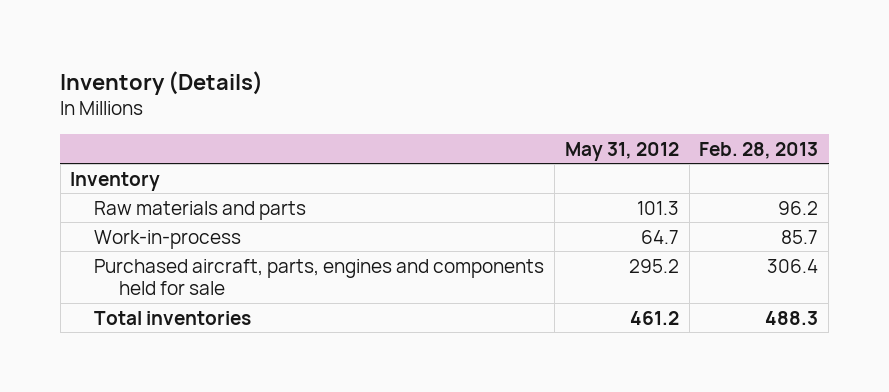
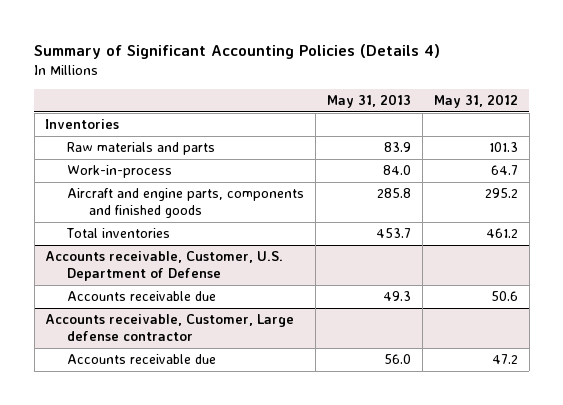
- Inventory (Details)
+ Summary of Significant Accounting Policies (Details 4)
- | May 31, 2012 | Feb. 28, 2013
+ | May 31, 2013 | May 31, 2012
- Inventory
+ Inventories
- Purchased aircraft, parts, engines and components held for sale | 295.2 | 306.4
+ Aircraft and engine parts, components and finished goods | 285.8 | 295.2
+ Accounts receivable, Customer, U.S. Department of Defense
+ Accounts receivable due | 49.3 | 50.6
+ Accounts receivable, Customer, Large defense contractor
+ Accounts receivable due | 56.0 | 47.2

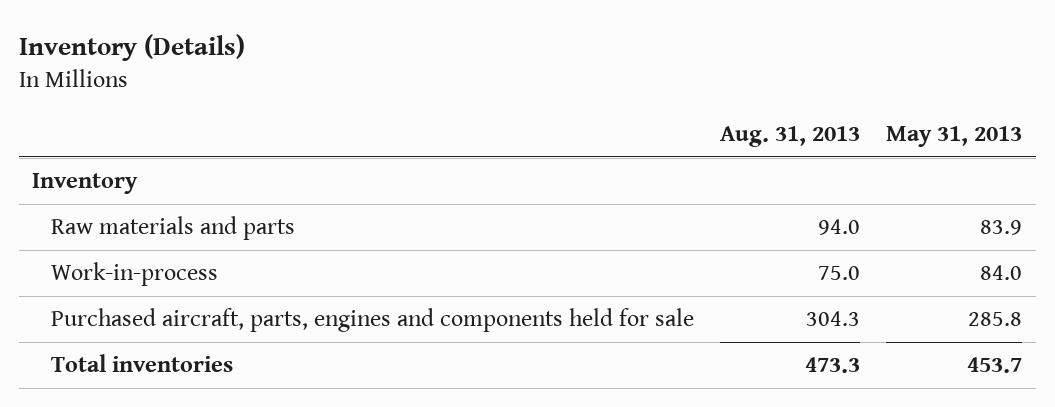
- Summary of Significant Accounting Policies (Details 4)
+ Inventory (Details)
- | May 31, 2013 | May 31, 2012
+ | Aug. 31, 2013 | May 31, 2013
- Inventories
+ Inventory
- Aircraft and engine parts, components and finished goods | 285.8 | 295.2
+ Purchased aircraft, parts, engines and components held for sale | 304.3 | 285.8
- Accounts receivable, Customer, U.S. Department of Defense
- Accounts receivable due | 49.3 | 50.6
- Accounts receivable, Customer, Large defense contractor
- Accounts receivable due | 56.0 | 47.2

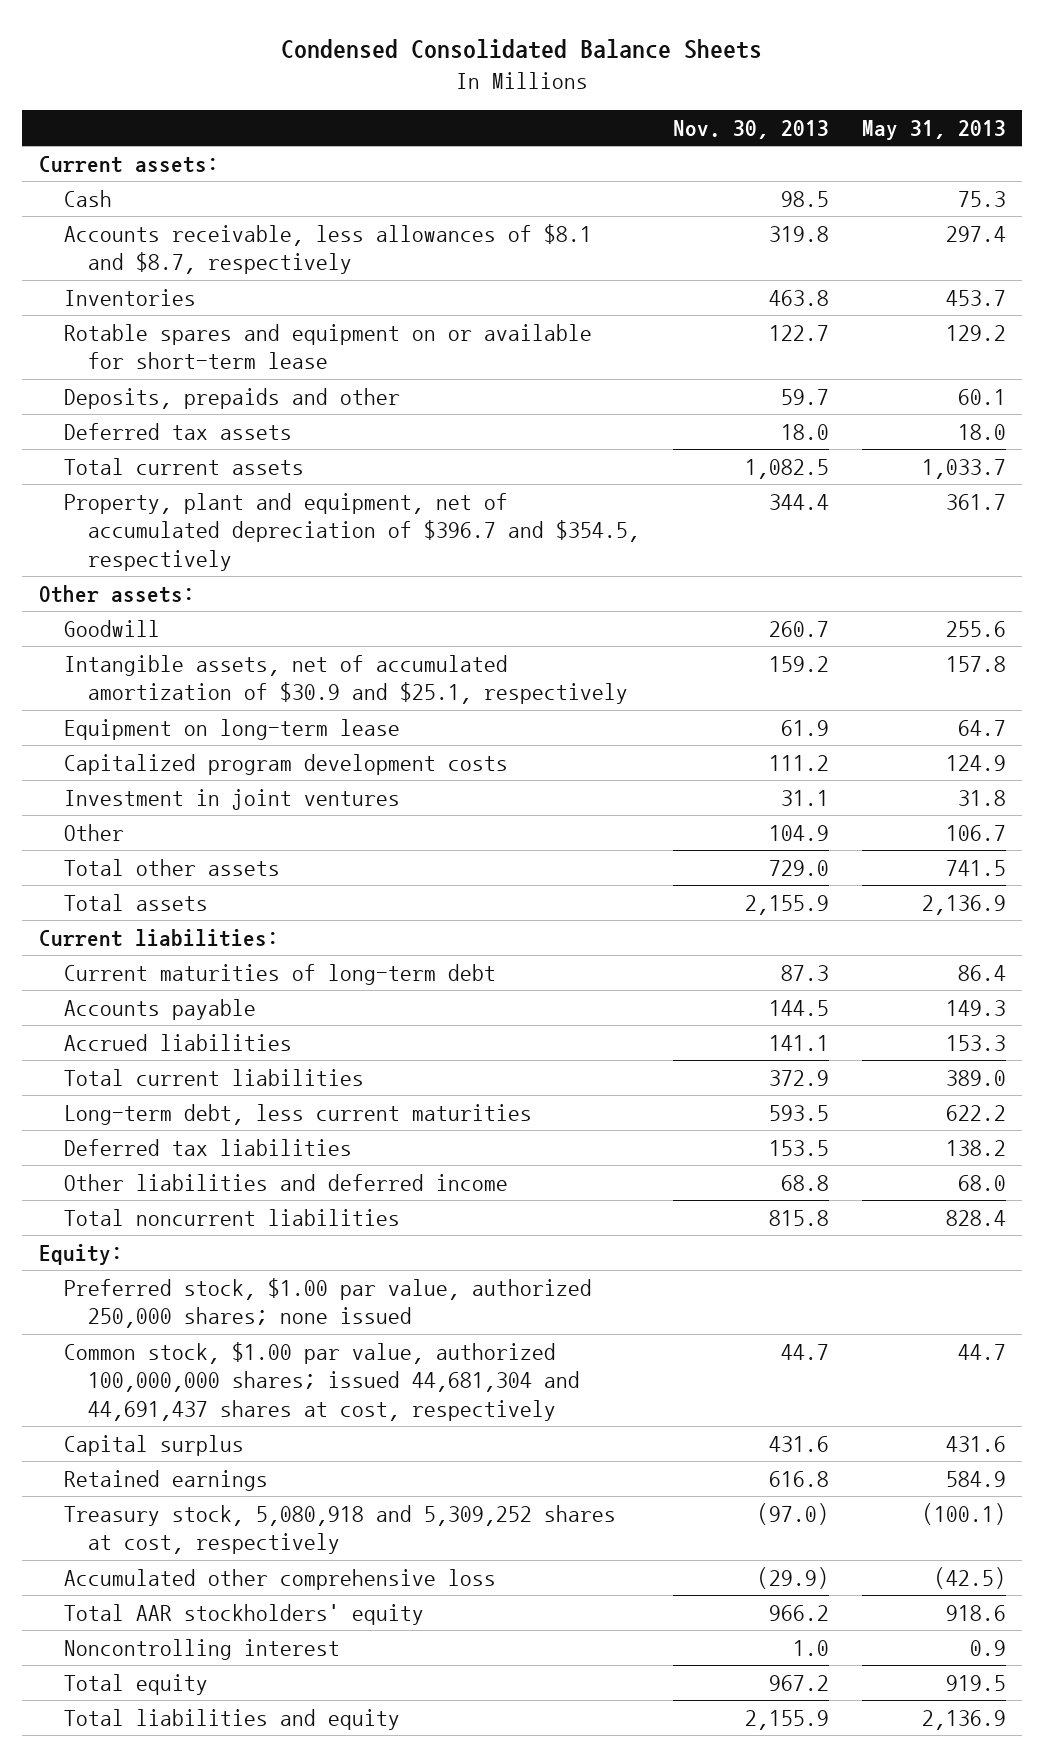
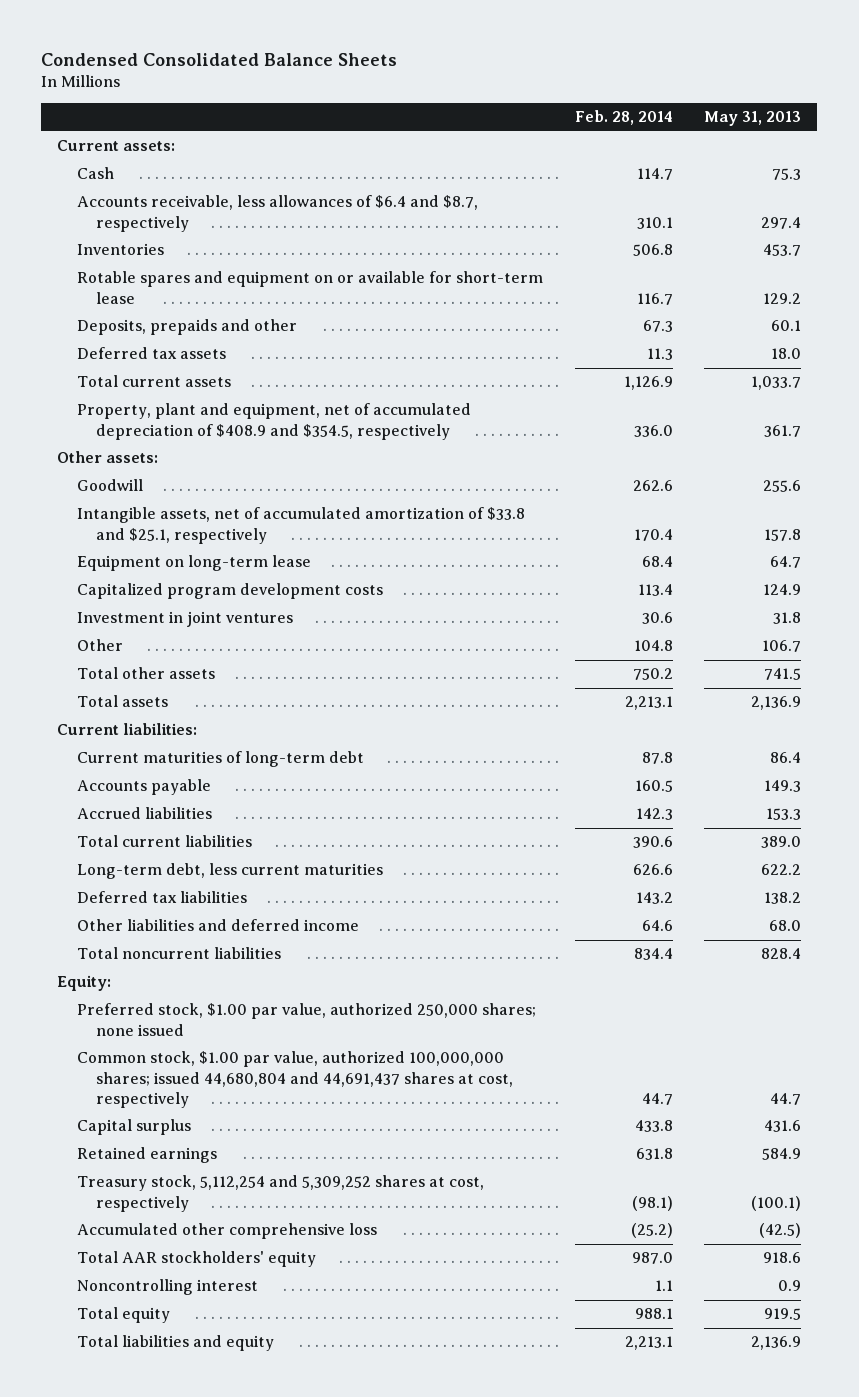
- | Nov. 30, 2013 | May 31, 2013
+ | Feb. 28, 2014 | May 31, 2013
- Accounts receivable, less allowances of $8.1 and $8.7, respectively | 319.8 | 297.4
+ Accounts receivable, less allowances of $6.4 and $8.7, respectively | 310.1 | 297.4
- Property, plant and equipment, net of accumulated depreciation of $396.7 and $354.5, respectively | 344.4 | 361.7
+ Property, plant and equipment, net of accumulated depreciation of $408.9 and $354.5, respectively | 336.0 | 361.7
- Intangible assets, net of accumulated amortization of $30.9 and $25.1, respectively | 159.2 | 157.8
+ Intangible assets, net of accumulated amortization of $33.8 and $25.1, respectively | 170.4 | 157.8
- Common stock, $1.00 par value, authorized 100,000,000 shares; issued 44,681,304 and 44,691,437 shares at cost, respectively | 44.7 | 44.7
+ Common stock, $1.00 par value, authorized 100,000,000 shares; issued 44,680,804 and 44,691,437 shares at cost, respectively | 44.7 | 44.7
- Treasury stock, 5,080,918 and 5,309,252 shares at cost, respectively | (97.0) | (100.1)
+ Treasury stock, 5,112,254 and 5,309,252 shares at cost, respectively | (98.1) | (100.1)

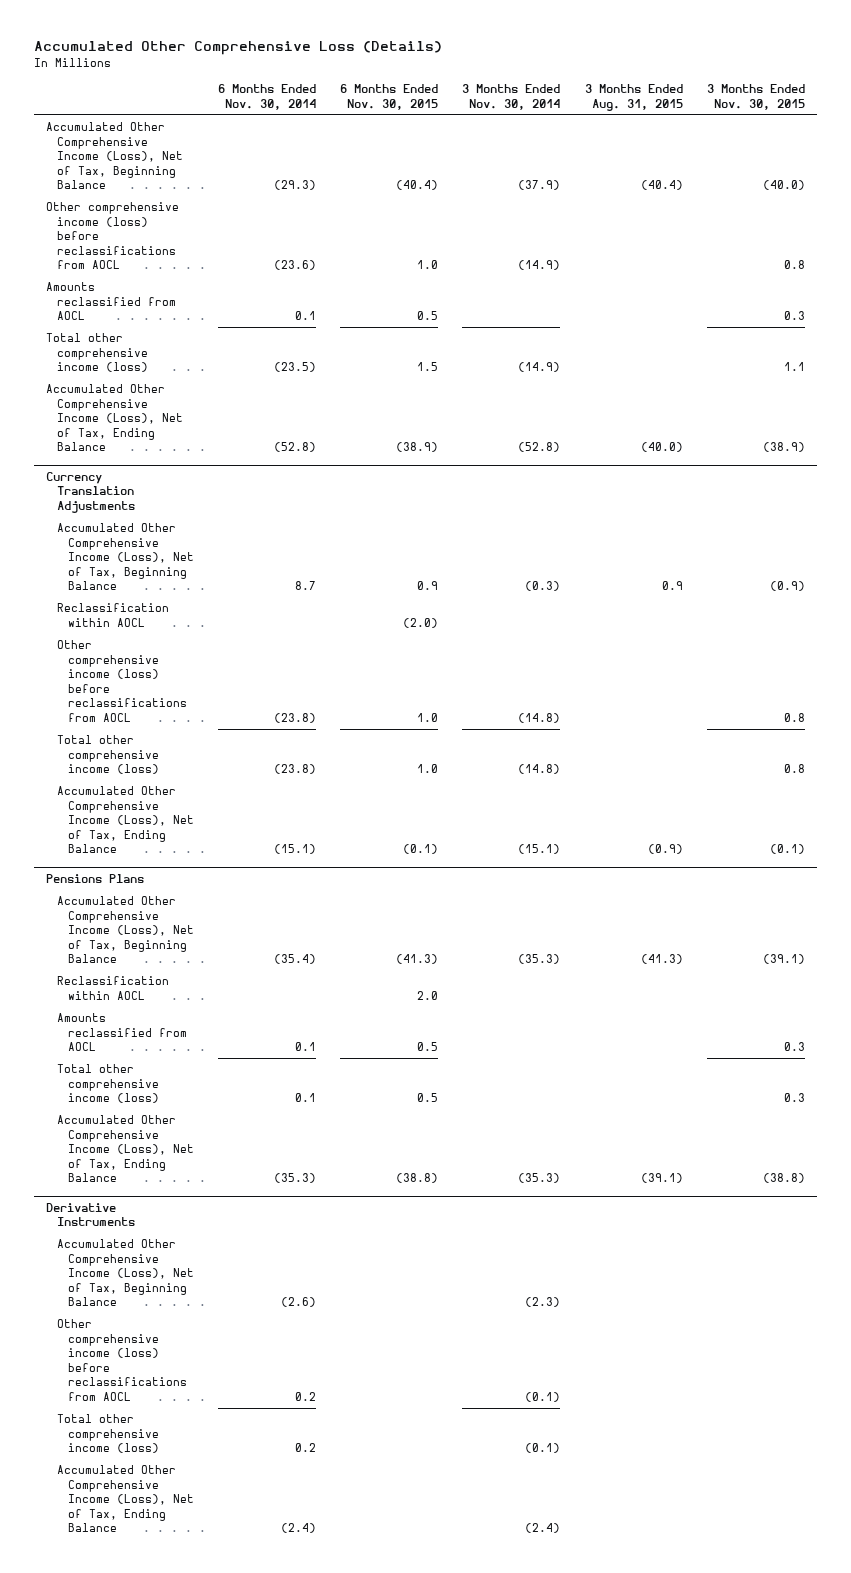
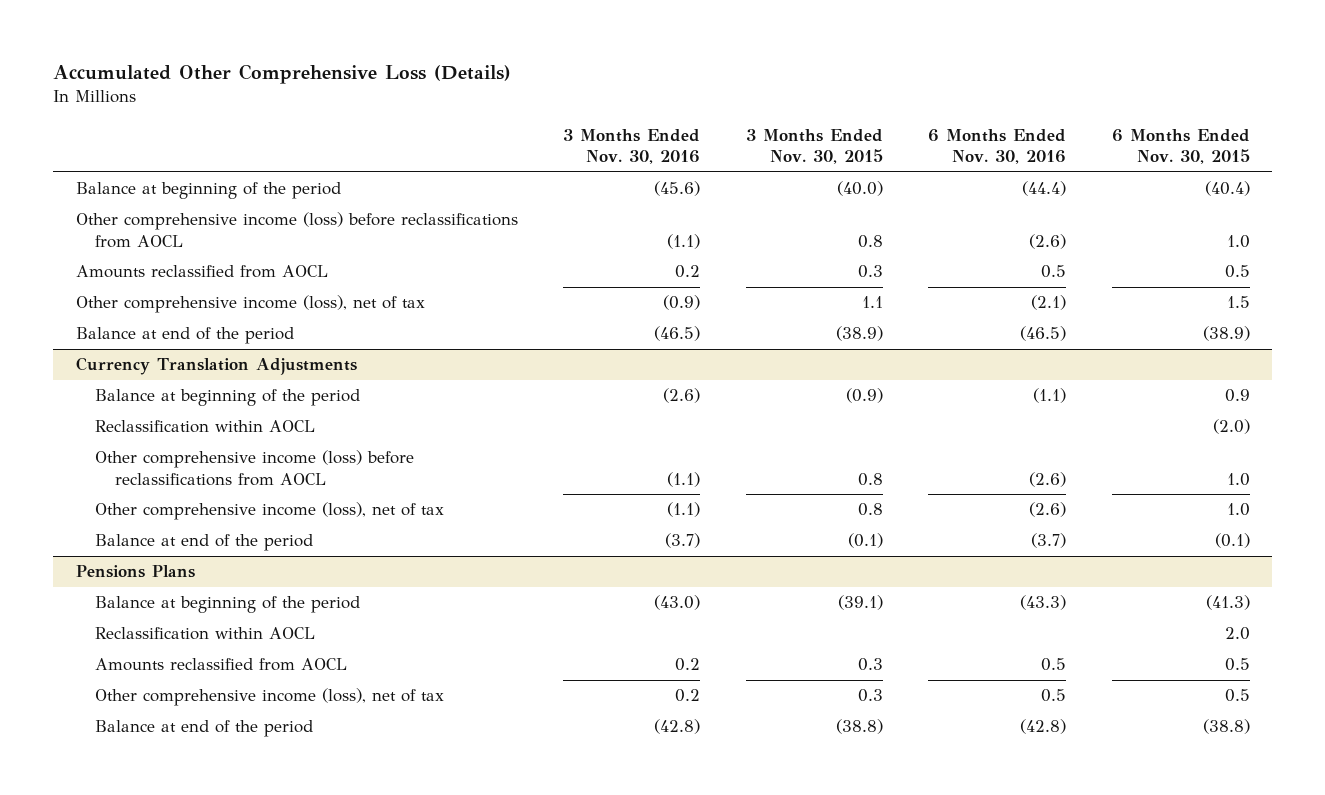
- | 6 Months Ended Nov. 30, 2014 | 6 Months Ended Nov. 30, 2015 | 3 Months Ended Nov. 30, 2014 | 3 Months Ended Aug. 31, 2015 | 3 Months Ended Nov. 30, 2015
+ | 3 Months Ended Nov. 30, 2016 | 3 Months Ended Nov. 30, 2015 | 6 Months Ended Nov. 30, 2016 | 6 Months Ended Nov. 30, 2015
- Accumulated Other Comprehensive Income (Loss), Net of Tax, Beginning Balance | (29.3) | (40.4) | (37.9) | (40.4) | (40.0)
+ Balance at beginning of the period | (45.6) | (40.0) | (44.4) | (40.4)
- Total other comprehensive income (loss) | (23.5) | 1.5 | (14.9) | | 1.1
- Accumulated Other Comprehensive Income (Loss), Net of Tax, Ending Balance | (52.8) | (38.9) | (52.8) | (40.0) | (38.9)
+ Other comprehensive income (loss), net of tax | (0.9) | 1.1 | (2.1) | 1.5
+ Balance at end of the period | (46.5) | (38.9) | (46.5) | (38.9)
@ Currency Translation Adjustments
- Accumulated Other Comprehensive Income (Loss), Net of Tax, Beginning Balance | 8.7 | 0.9 | (0.3) | 0.9 | (0.9)
+ Balance at beginning of the period | (2.6) | (0.9) | (1.1) | 0.9
- Total other comprehensive income (loss) | (23.8) | 1.0 | (14.8) | | 0.8
- Accumulated Other Comprehensive Income (Loss), Net of Tax, Ending Balance | (15.1) | (0.1) | (15.1) | (0.9) | (0.1)
+ Other comprehensive income (loss), net of tax | (1.1) | 0.8 | (2.6) | 1.0
+ Balance at end of the period | (3.7) | (0.1) | (3.7) | (0.1)
@ Pensions Plans
- Accumulated Other Comprehensive Income (Loss), Net of Tax, Beginning Balance | (35.4) | (41.3) | (35.3) | (41.3) | (39.1)
+ Balance at beginning of the period | (43.0) | (39.1) | (43.3) | (41.3)
- Total other comprehensive income (loss) | 0.1 | 0.5 | | | 0.3
- Accumulated Other Comprehensive Income (Loss), Net of Tax, Ending Balance | (35.3) | (38.8) | (35.3) | (39.1) | (38.8)
- Derivative Instruments
- Accumulated Other Comprehensive Income (Loss), Net of Tax, Beginning Balance | (2.6) | | (2.3) | |
- Other comprehensive income (loss) before reclassifications from AOCL | 0.2 | | (0.1) | |
- Total other comprehensive income (loss) | 0.2 | | (0.1) | |
- Accumulated Other Comprehensive Income (Loss), Net of Tax, Ending Balance | (2.4) | | (2.4) | |
@ Pensions Plans
+ Other comprehensive income (loss), net of tax | 0.2 | 0.3 | 0.5 | 0.5
+ Balance at end of the period | (42.8) | (38.8) | (42.8) | (38.8)

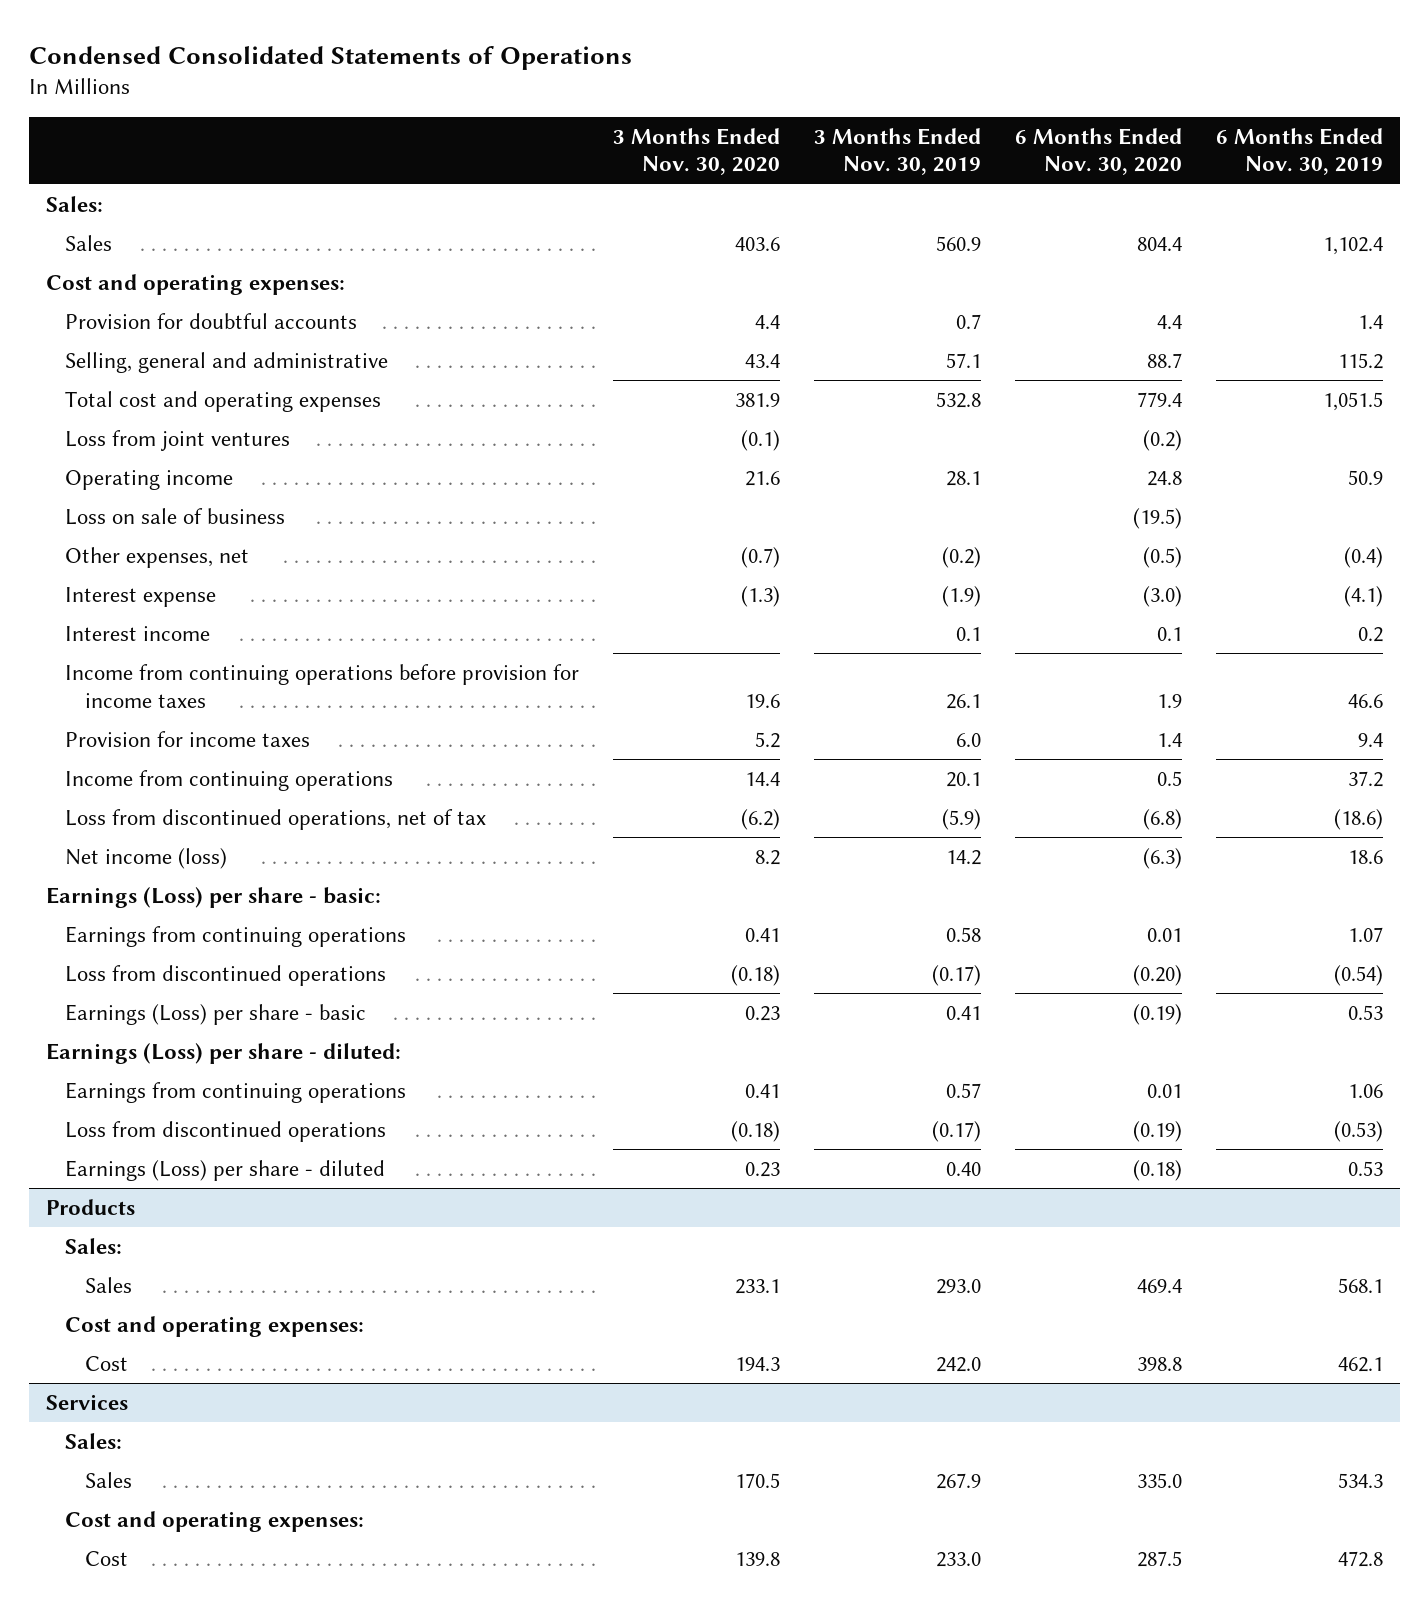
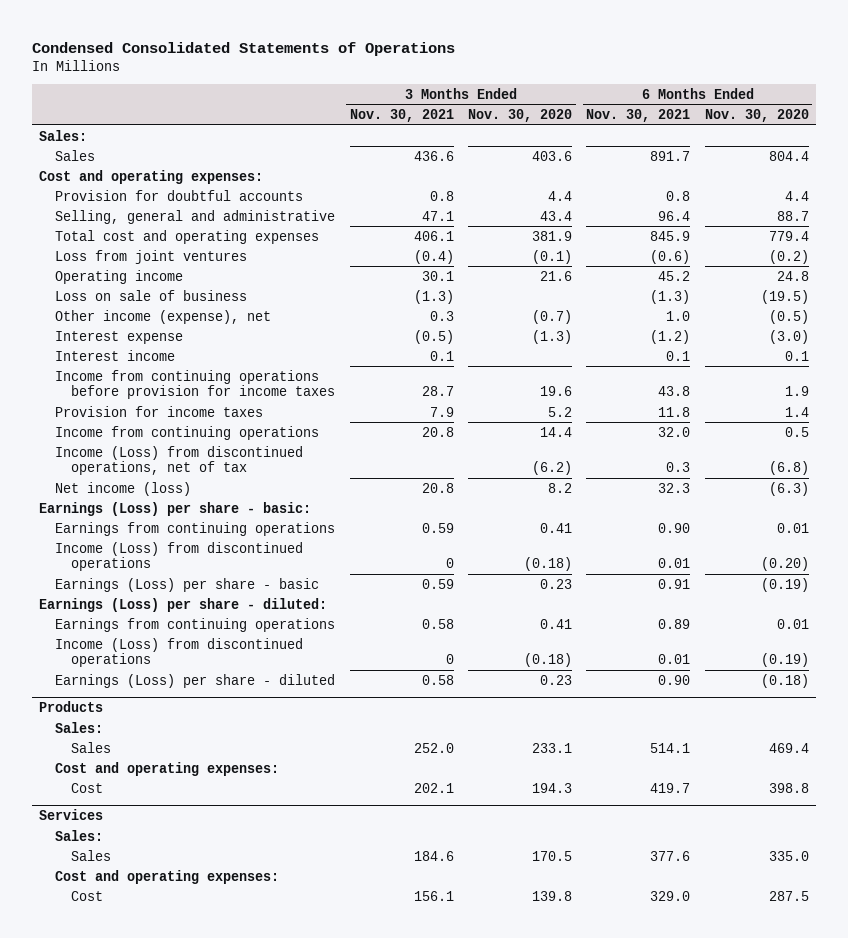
- | 3 Months Ended Nov. 30, 2020 | 3 Months Ended Nov. 30, 2019 | 6 Months Ended Nov. 30, 2020 | 6 Months Ended Nov. 30, 2019
+ | 3 Months Ended Nov. 30, 2021 | 3 Months Ended Nov. 30, 2020 | 6 Months Ended Nov. 30, 2021 | 6 Months Ended Nov. 30, 2020
- Other expenses, net | (0.7) | (0.2) | (0.5) | (0.4)
+ Other income (expense), net | 0.3 | (0.7) | 1.0 | (0.5)
- Loss from discontinued operations, net of tax | (6.2) | (5.9) | (6.8) | (18.6)
+ Income (Loss) from discontinued operations, net of tax | | (6.2) | 0.3 | (6.8)
- Loss from discontinued operations | (0.18) | (0.17) | (0.20) | (0.54)
+ Income (Loss) from discontinued operations | 0 | (0.18) | 0.01 | (0.20)
- Loss from discontinued operations | (0.18) | (0.17) | (0.19) | (0.53)
+ Income (Loss) from discontinued operations | 0 | (0.18) | 0.01 | (0.19)

